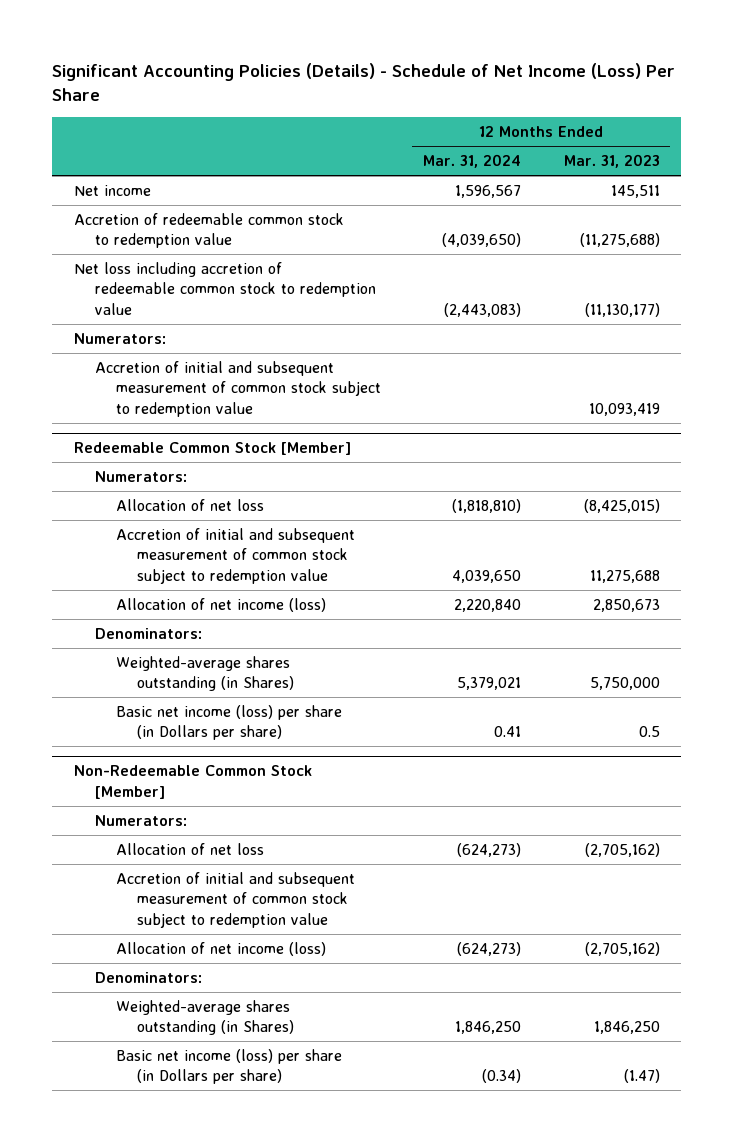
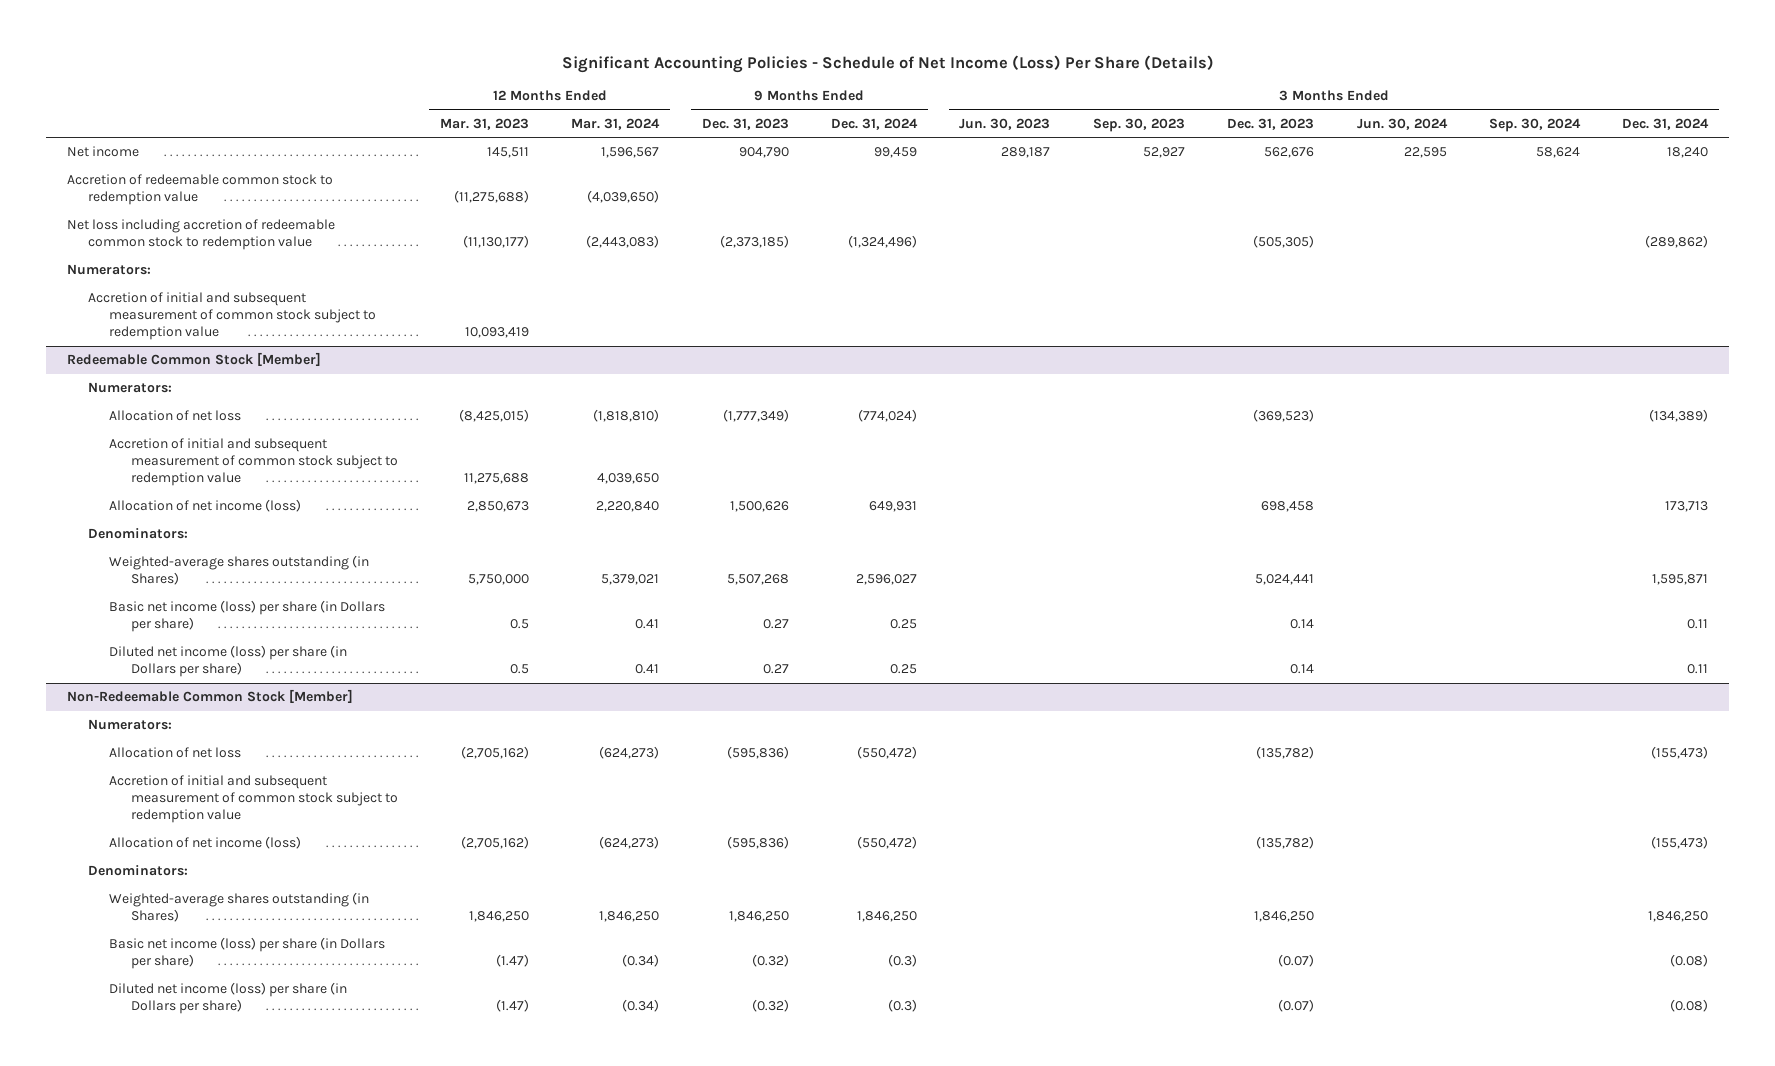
- Significant Accounting Policies (Details) - Schedule of Net Income (Loss) Per Share
+ Significant Accounting Policies - Schedule of Net Income (Loss) Per Share (Details)
- | 12 Months Ended Mar. 31, 2024 | 12 Months Ended Mar. 31, 2023
+ | 12 Months Ended Mar. 31, 2023 | 12 Months Ended Mar. 31, 2024 | 9 Months Ended Dec. 31, 2023 | 9 Months Ended Dec. 31, 2024 | 3 Months Ended Jun. 30, 2023 | 3 Months Ended Sep. 30, 2023 | 3 Months Ended Dec. 31, 2023 | 3 Months Ended Jun. 30, 2024 | 3 Months Ended Sep. 30, 2024 | 3 Months Ended Dec. 31, 2024
@ Redeemable Common Stock [Member]
+ Diluted net income (loss) per share (in Dollars per share) | 0.5 | 0.41 | 0.27 | 0.25 | | | 0.14 | | | 0.11
@ Non-Redeemable Common Stock [Member]
+ Diluted net income (loss) per share (in Dollars per share) | (1.47) | (0.34) | (0.32) | (0.3) | | | (0.07) | | | (0.08)

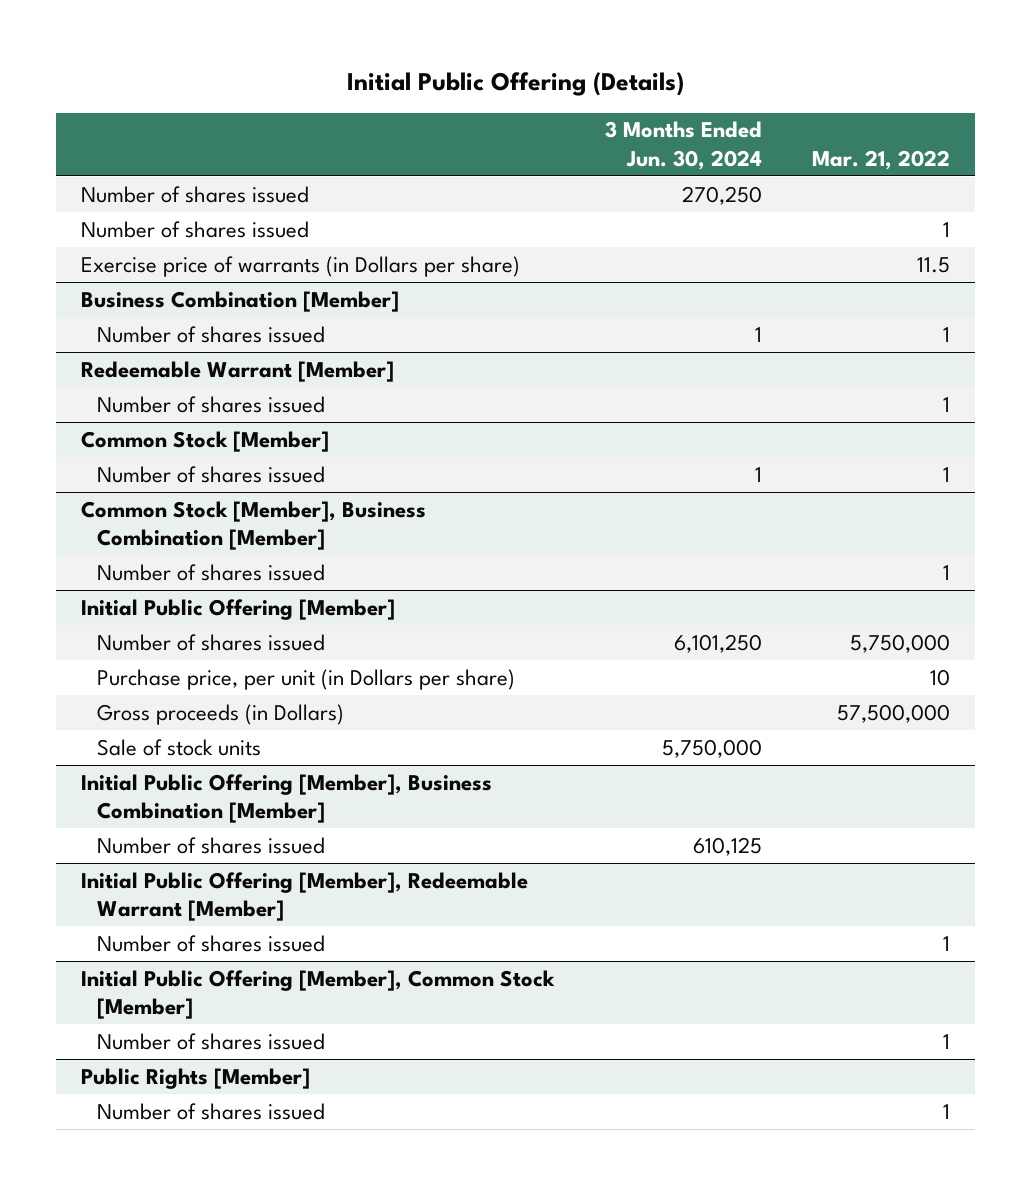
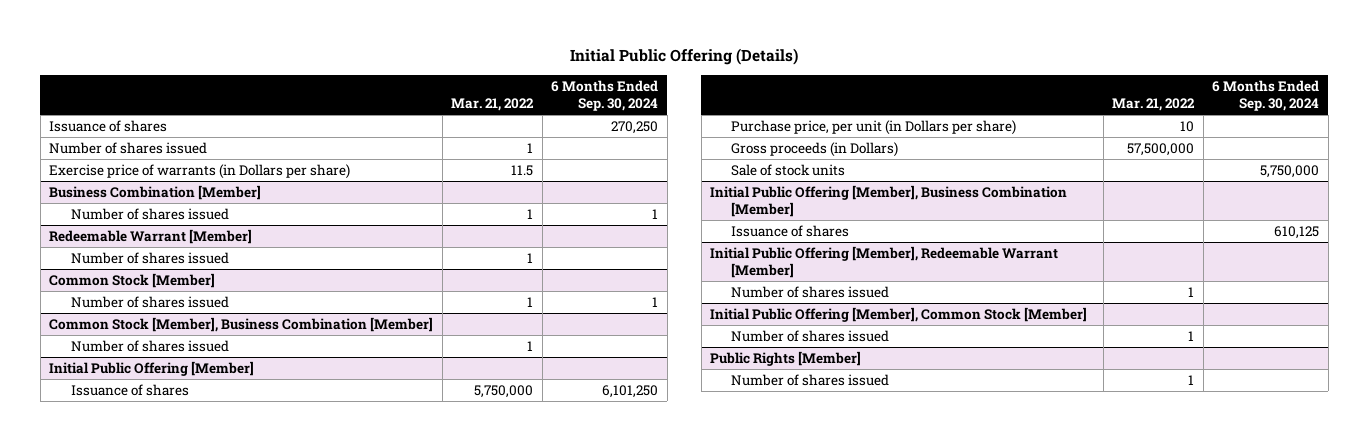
- | 3 Months Ended Jun. 30, 2024 | Mar. 21, 2022
+ | Mar. 21, 2022 | 6 Months Ended Sep. 30, 2024
- Number of shares issued | 270,250 |
+ Issuance of shares | | 270,250
@ Initial Public Offering [Member]
- Number of shares issued | 6,101,250 | 5,750,000
+ Issuance of shares | 5,750,000 | 6,101,250
@ Initial Public Offering [Member], Business Combination [Member]
- Number of shares issued | 610,125 |
+ Issuance of shares | | 610,125

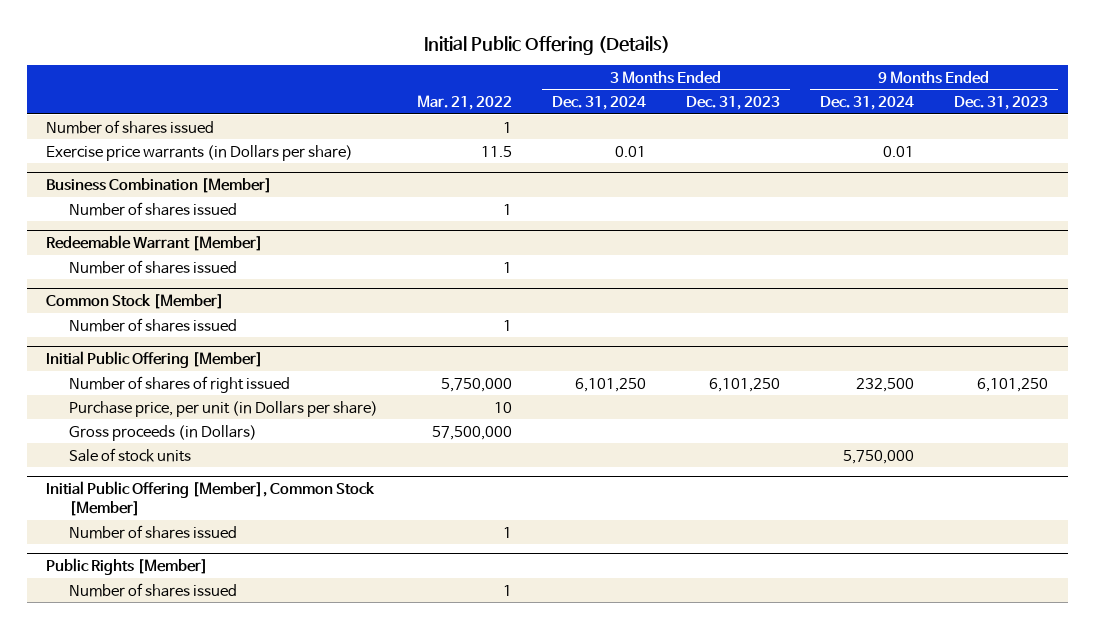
- | Mar. 21, 2022 | 6 Months Ended Sep. 30, 2024
+ | Mar. 21, 2022 | 3 Months Ended Dec. 31, 2024 | 3 Months Ended Dec. 31, 2023 | 9 Months Ended Dec. 31, 2024 | 9 Months Ended Dec. 31, 2023
- Issuance of shares | | 270,250
- Exercise price of warrants (in Dollars per share) | 11.5 |
+ Exercise price warrants (in Dollars per share) | 11.5 | 0.01 | | 0.01 |
- Common Stock [Member], Business Combination [Member]
- Number of shares issued | 1 |
@ Initial Public Offering [Member]
- Issuance of shares | 5,750,000 | 6,101,250
+ Number of shares of right issued | 5,750,000 | 6,101,250 | 6,101,250 | 232,500 | 6,101,250
- Initial Public Offering [Member], Business Combination [Member]
- Issuance of shares | | 610,125
- Initial Public Offering [Member], Redeemable Warrant [Member]
- Number of shares issued | 1 |

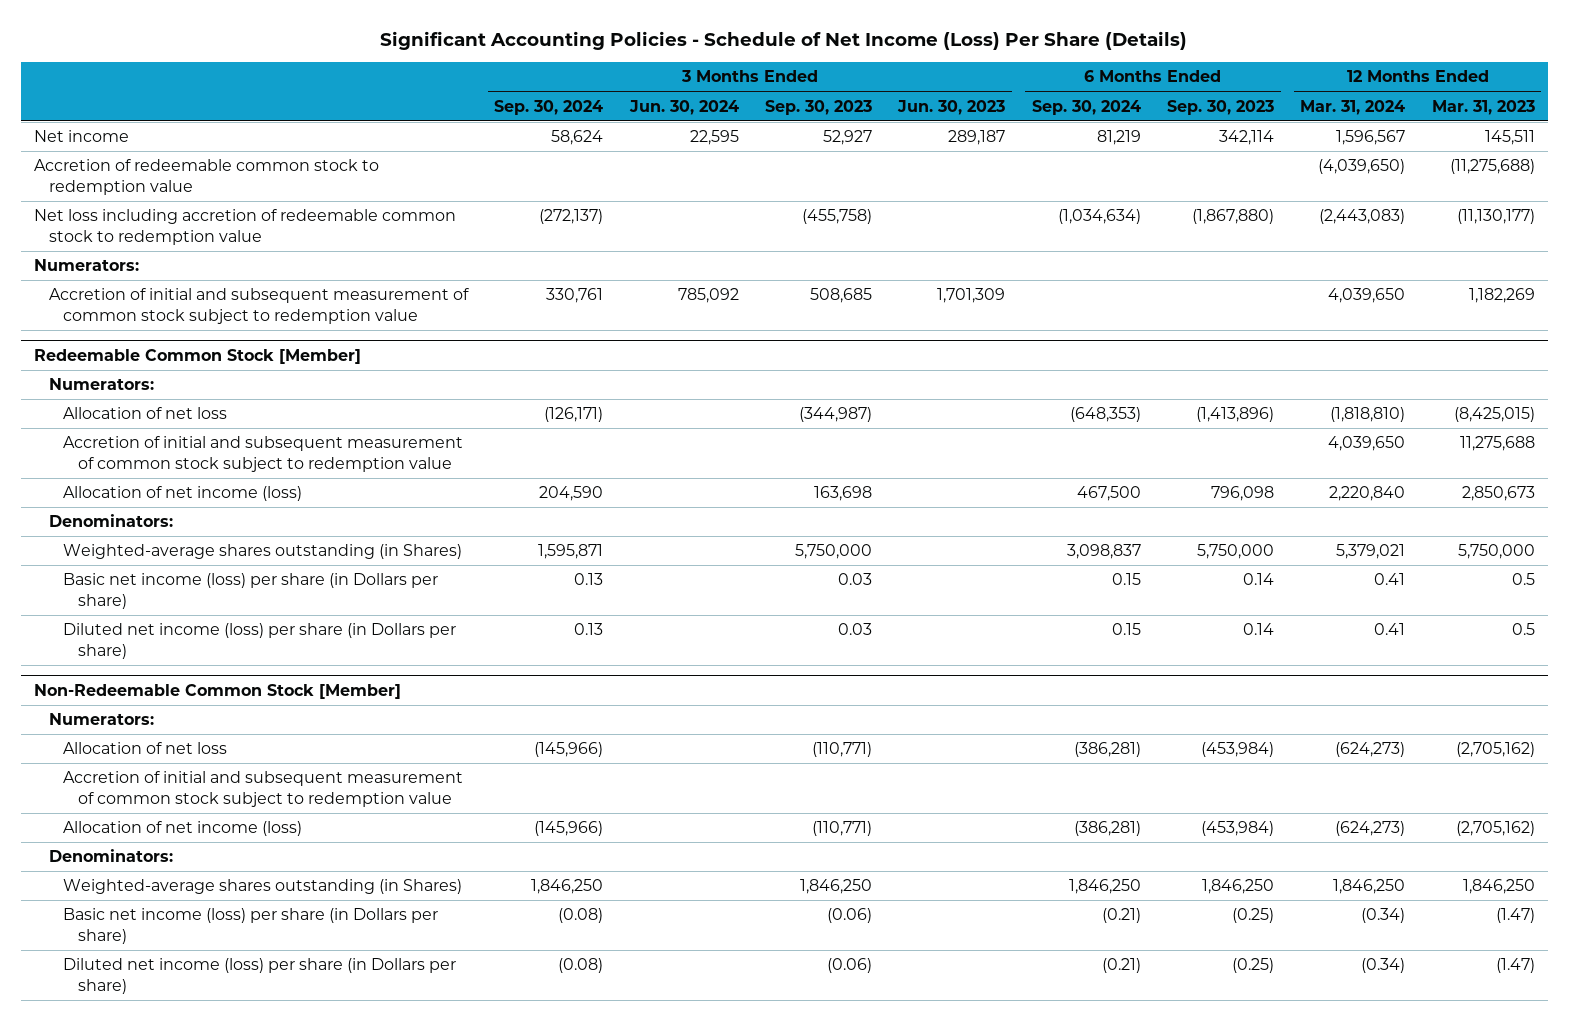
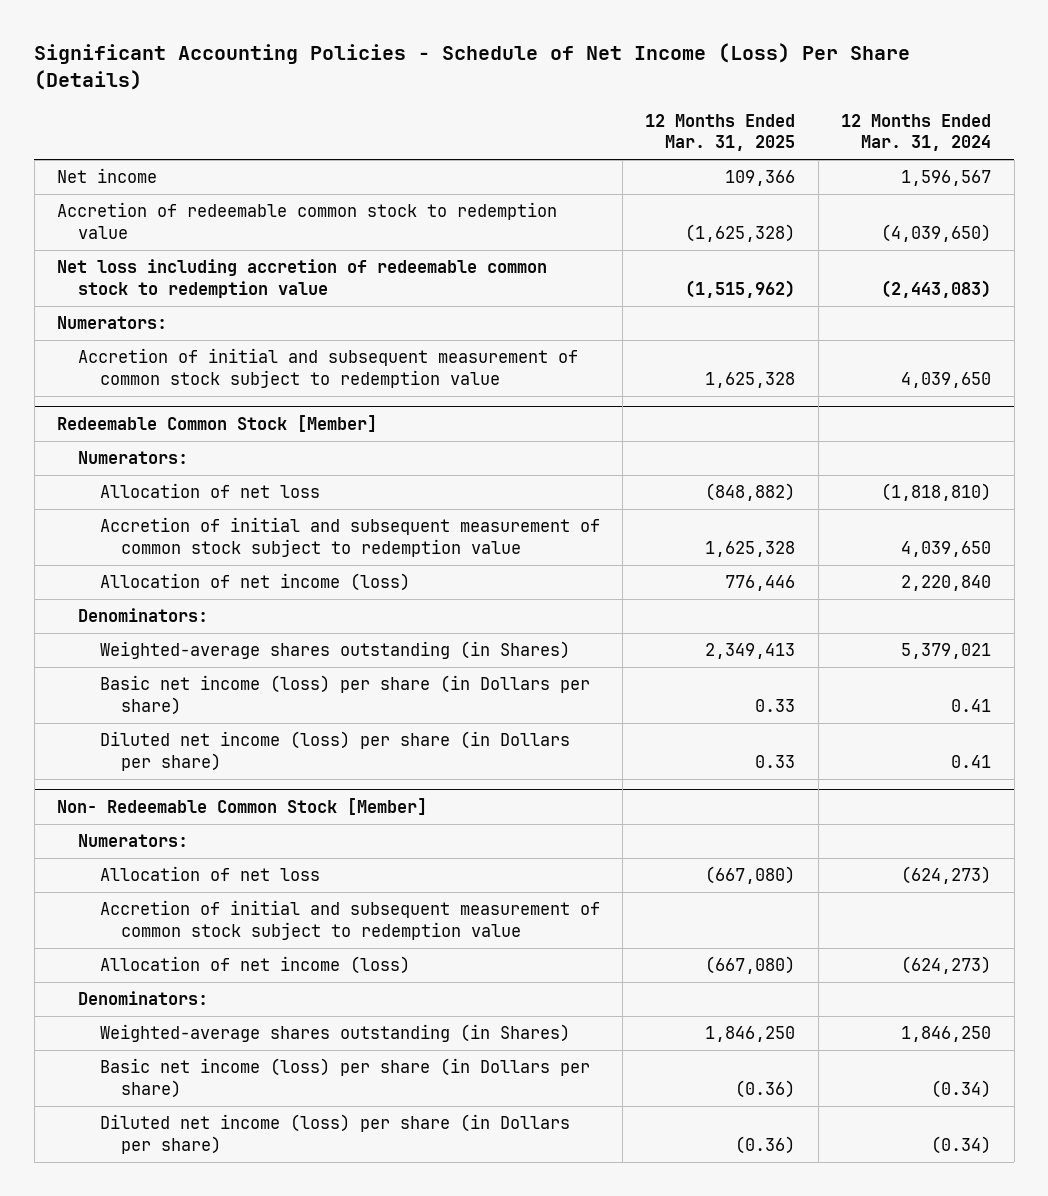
- | 3 Months Ended Sep. 30, 2024 | 3 Months Ended Jun. 30, 2024 | 3 Months Ended Sep. 30, 2023 | 3 Months Ended Jun. 30, 2023 | 6 Months Ended Sep. 30, 2024 | 6 Months Ended Sep. 30, 2023 | 12 Months Ended Mar. 31, 2024 | 12 Months Ended Mar. 31, 2023
+ | 12 Months Ended Mar. 31, 2025 | 12 Months Ended Mar. 31, 2024
- Non-Redeemable Common Stock [Member]
+ Non- Redeemable Common Stock [Member]

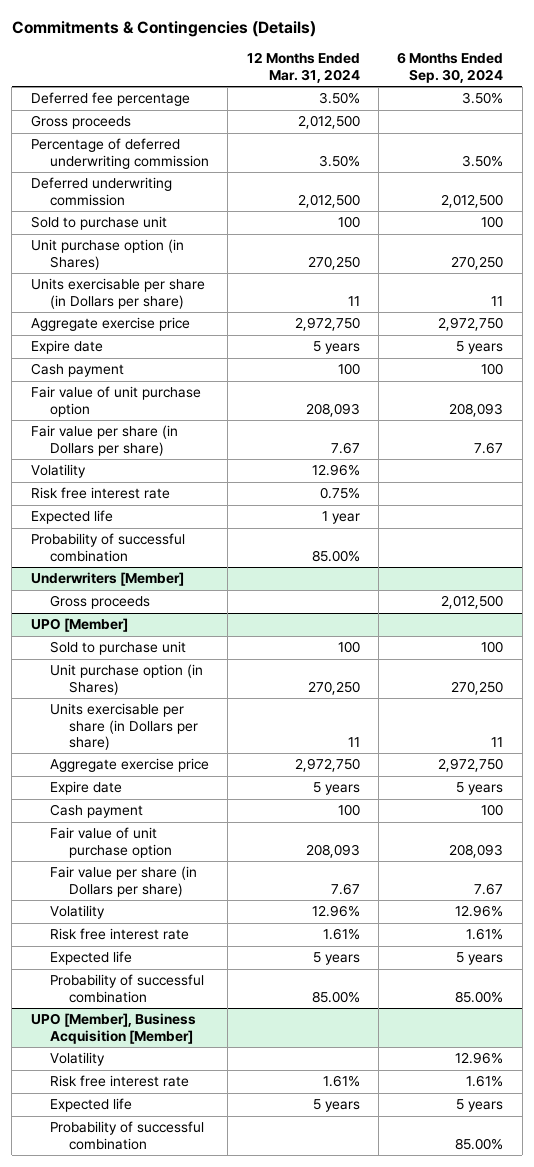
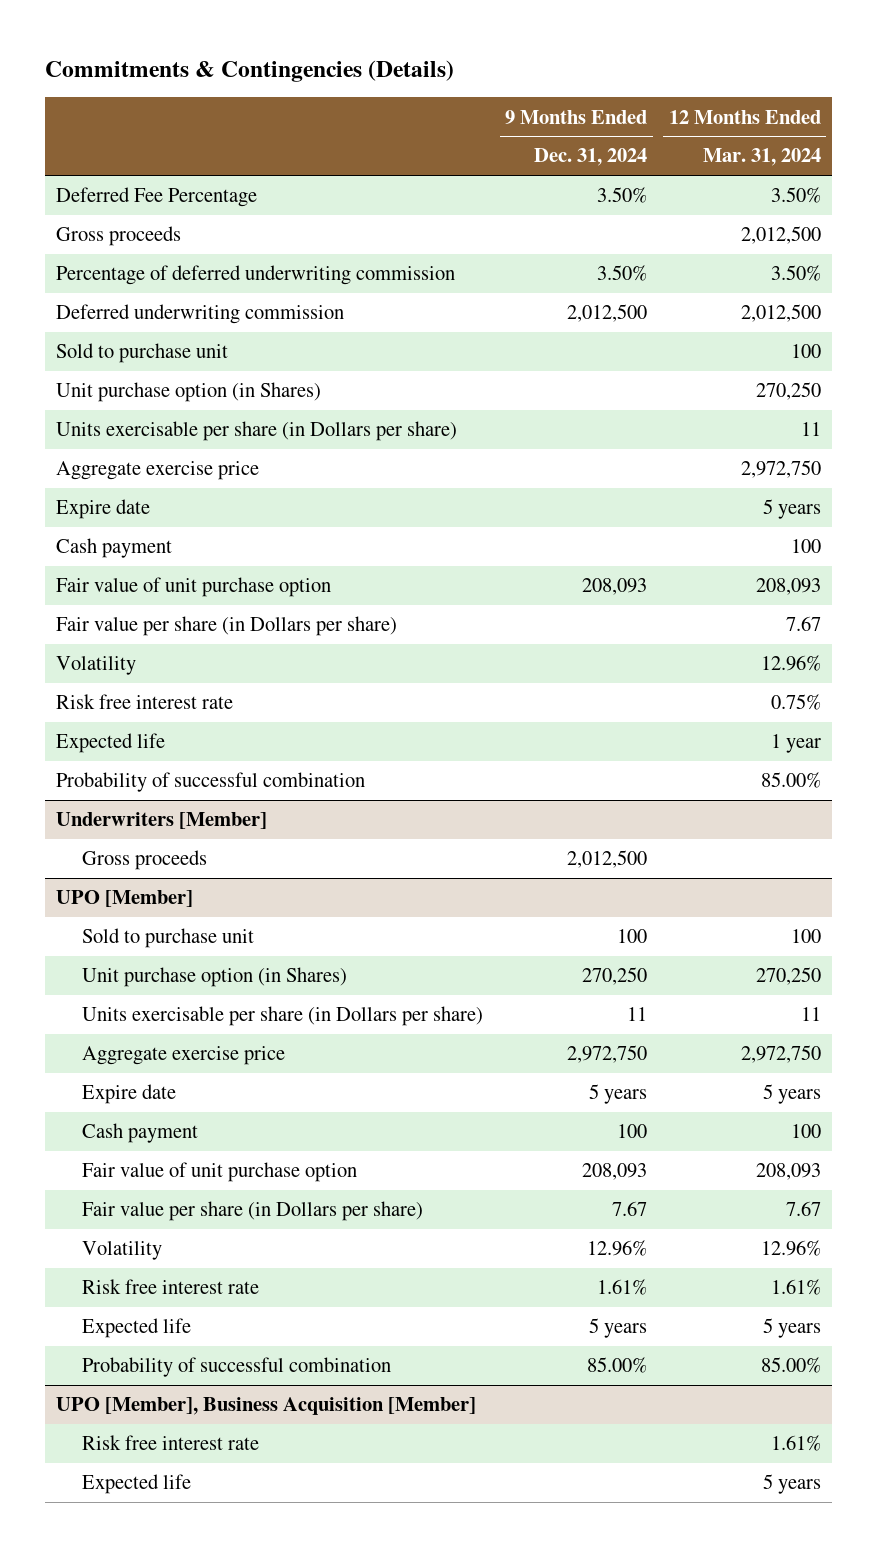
- | 12 Months Ended Mar. 31, 2024 | 6 Months Ended Sep. 30, 2024
+ | 9 Months Ended Dec. 31, 2024 | 12 Months Ended Mar. 31, 2024
- Deferred fee percentage | 3.50% | 3.50%
+ Deferred Fee Percentage | 3.50% | 3.50%
@ UPO [Member], Business Acquisition [Member]
- Volatility | | 12.96%
- Probability of successful combination | | 85.00%

